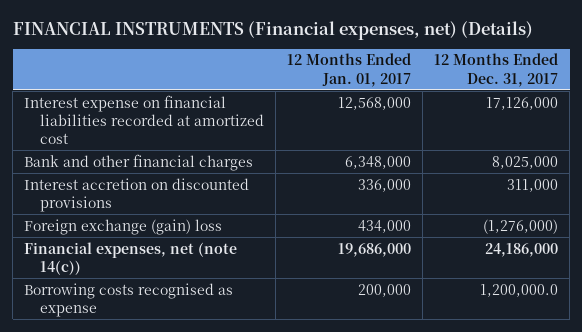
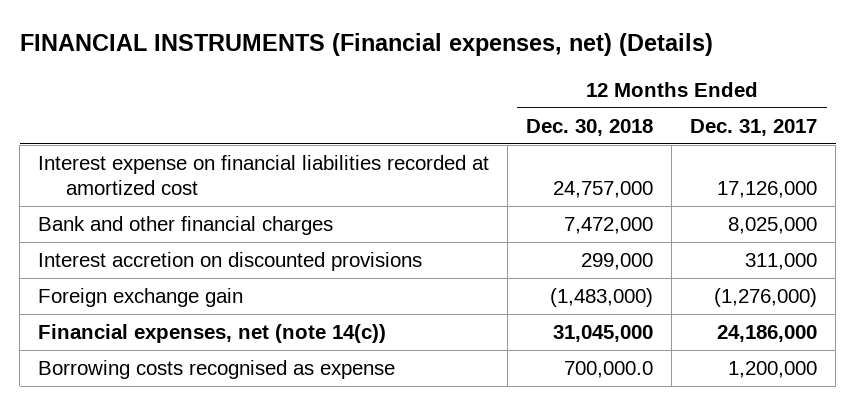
- | 12 Months Ended Jan. 01, 2017 | 12 Months Ended Dec. 31, 2017
+ | 12 Months Ended Dec. 30, 2018 | 12 Months Ended Dec. 31, 2017
- Foreign exchange (gain) loss | 434,000 | (1,276,000)
+ Foreign exchange gain | (1,483,000) | (1,276,000)
- Borrowing costs recognised as expense | 200,000 | 1,200,000.0
+ Borrowing costs recognised as expense | 700,000.0 | 1,200,000

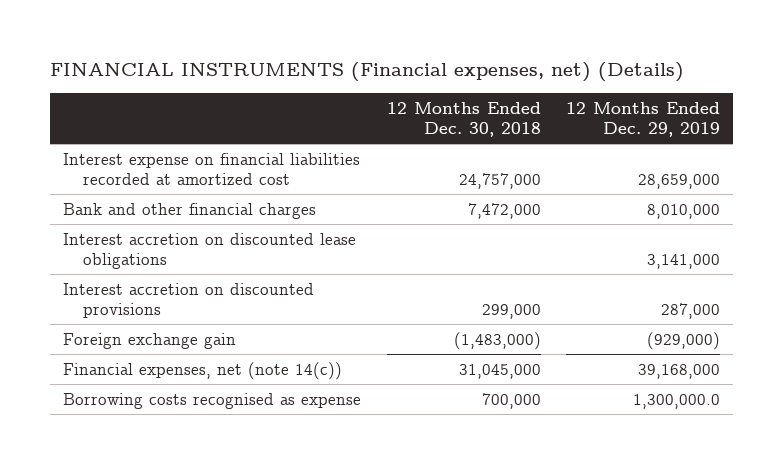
- | 12 Months Ended Dec. 30, 2018 | 12 Months Ended Dec. 31, 2017
+ | 12 Months Ended Dec. 30, 2018 | 12 Months Ended Dec. 29, 2019
+ Interest accretion on discounted lease obligations | | 3,141,000
- Borrowing costs recognised as expense | 700,000.0 | 1,200,000
+ Borrowing costs recognised as expense | 700,000 | 1,300,000.0

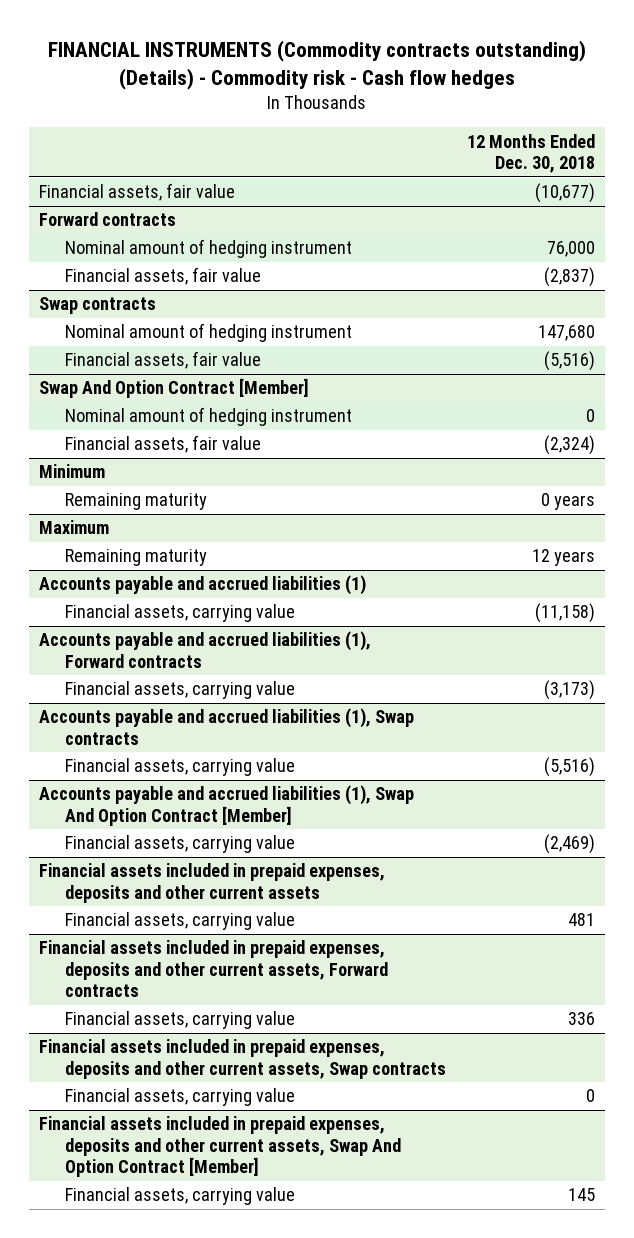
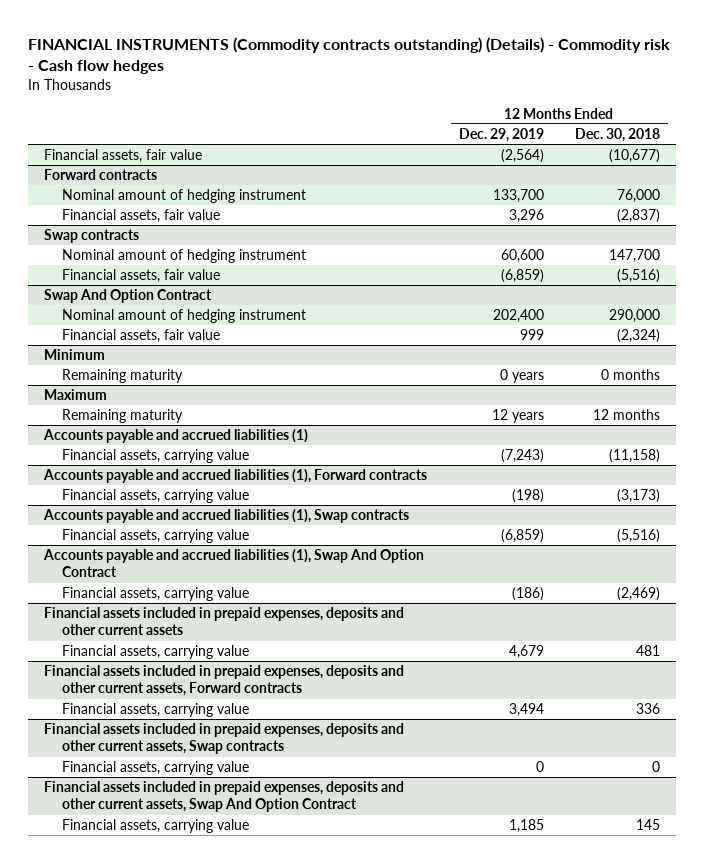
- | 12 Months Ended Dec. 30, 2018
+ | 12 Months Ended Dec. 29, 2019 | 12 Months Ended Dec. 30, 2018
@ Swap contracts
- Nominal amount of hedging instrument | 147,680
+ Nominal amount of hedging instrument | 60,600 | 147,700
- Swap And Option Contract [Member]
- Nominal amount of hedging instrument | 0
+ Swap And Option Contract
+ Nominal amount of hedging instrument | 202,400 | 290,000
@ Minimum
- Remaining maturity | 0 years
+ Remaining maturity | 0 years | 0 months
@ Maximum
- Remaining maturity | 12 years
+ Remaining maturity | 12 years | 12 months
- Accounts payable and accrued liabilities (1), Swap And Option Contract [Member]
+ Accounts payable and accrued liabilities (1), Swap And Option Contract
- Financial assets included in prepaid expenses, deposits and other current assets, Swap And Option Contract [Member]
+ Financial assets included in prepaid expenses, deposits and other current assets, Swap And Option Contract

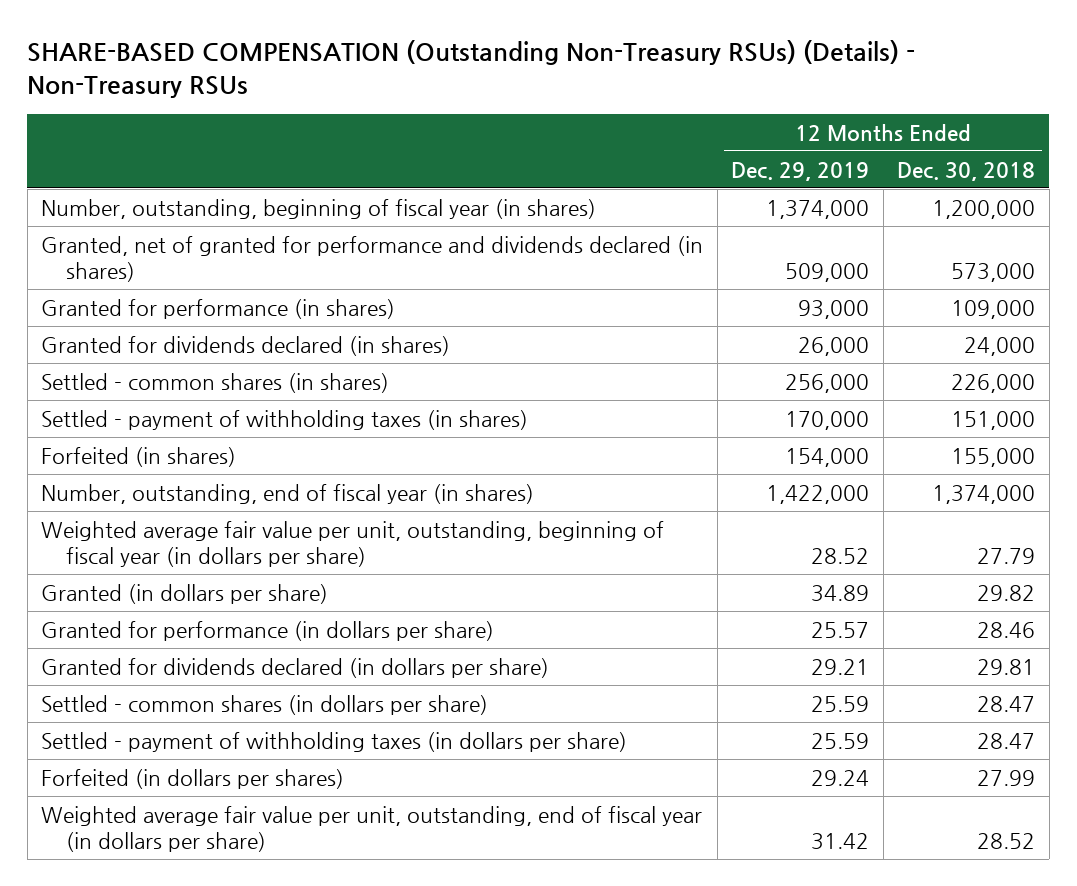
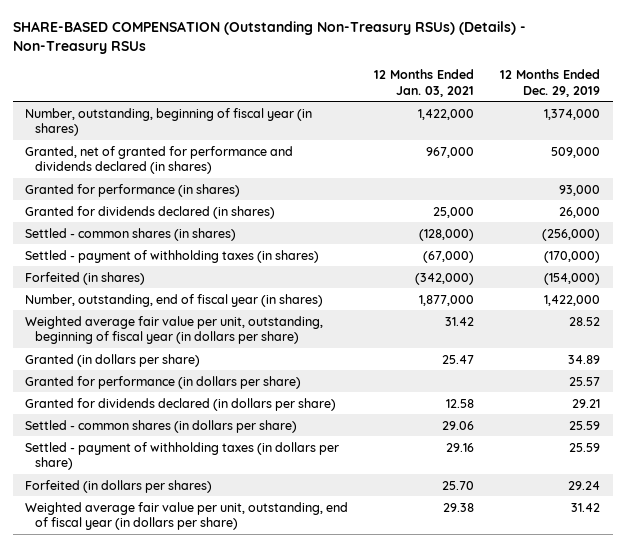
- | 12 Months Ended Dec. 29, 2019 | 12 Months Ended Dec. 30, 2018
+ | 12 Months Ended Jan. 03, 2021 | 12 Months Ended Dec. 29, 2019
- Settled - common shares (in shares) | 256,000 | 226,000
- Settled - payment of withholding taxes (in shares) | 170,000 | 151,000
- Forfeited (in shares) | 154,000 | 155,000
+ Settled - common shares (in shares) | (128,000) | (256,000)
+ Settled - payment of withholding taxes (in shares) | (67,000) | (170,000)
+ Forfeited (in shares) | (342,000) | (154,000)

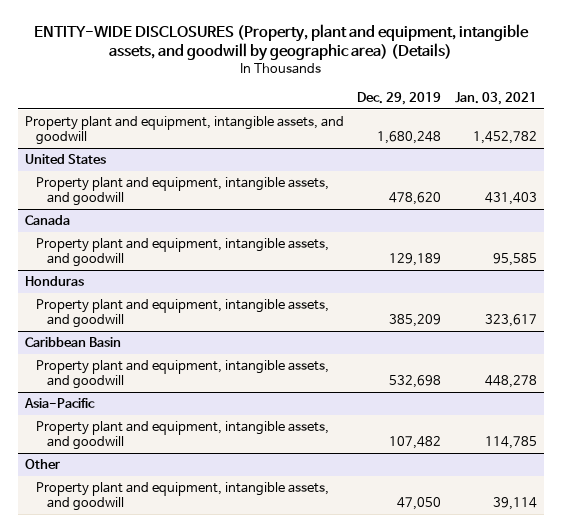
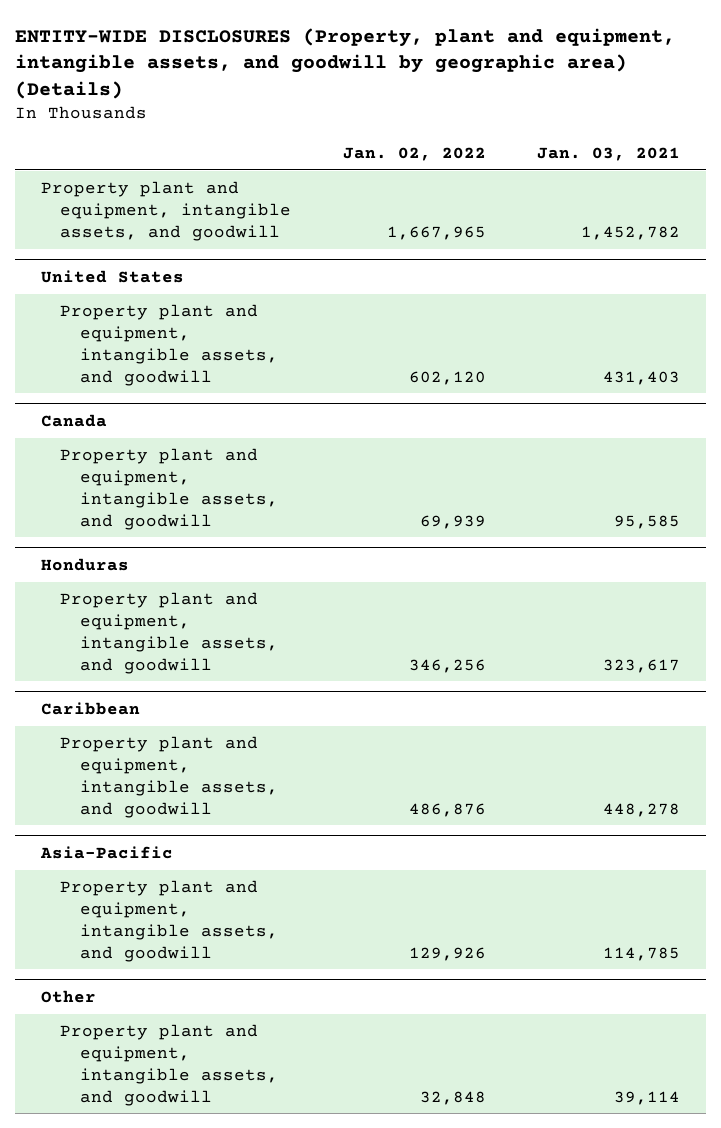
- | Dec. 29, 2019 | Jan. 03, 2021
+ | Jan. 02, 2022 | Jan. 03, 2021
- Caribbean Basin
+ Caribbean

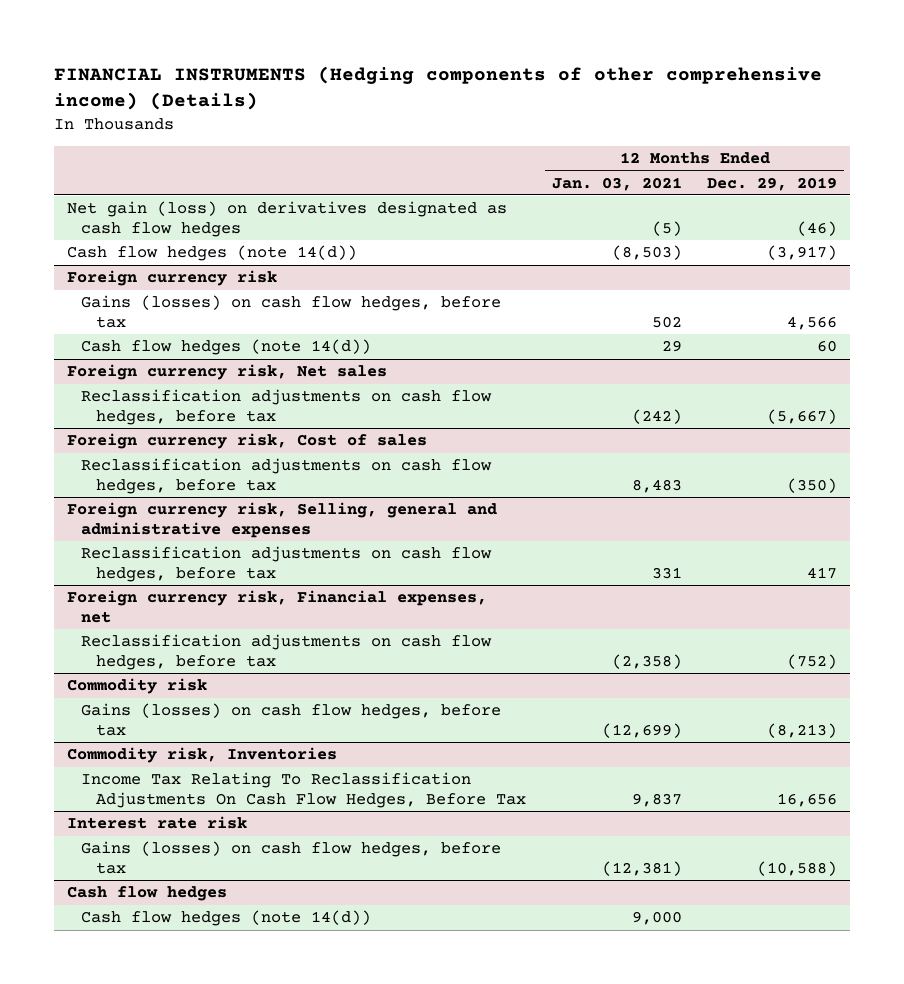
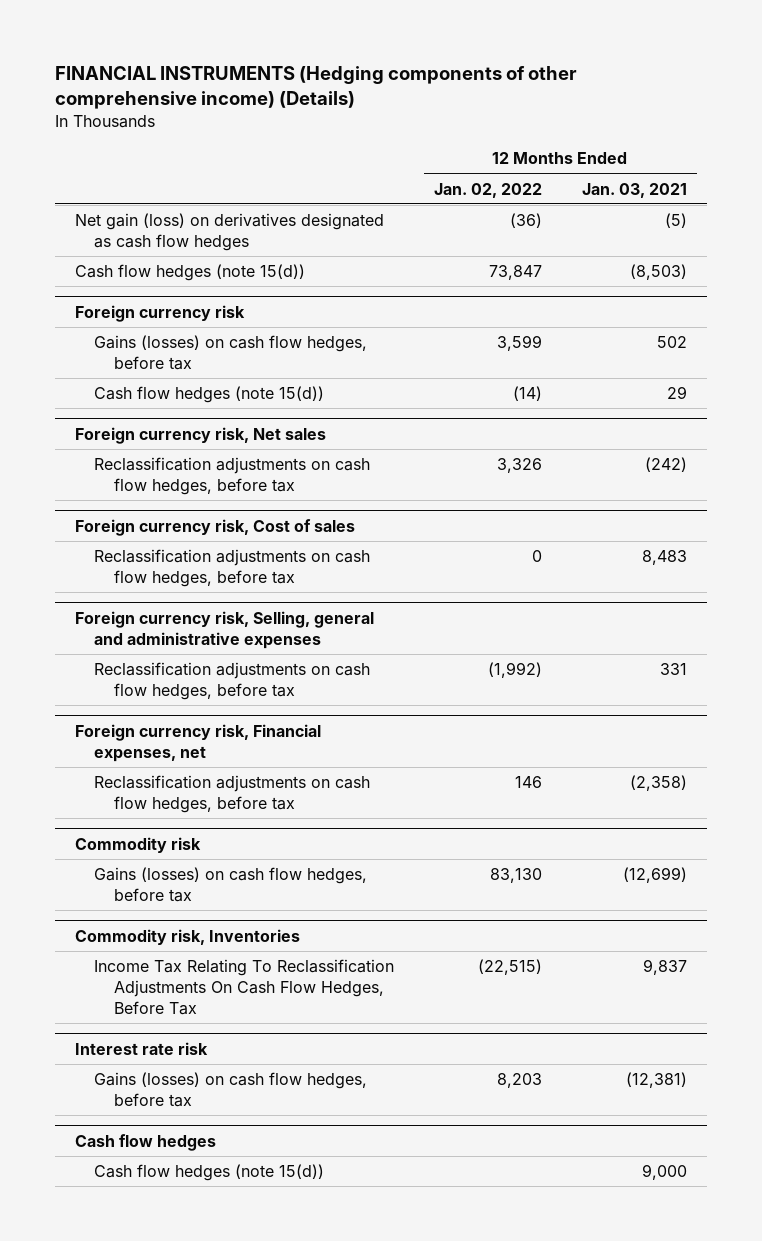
- | 12 Months Ended Jan. 03, 2021 | 12 Months Ended Dec. 29, 2019
+ | 12 Months Ended Jan. 02, 2022 | 12 Months Ended Jan. 03, 2021
- Cash flow hedges (note 14(d)) | (8,503) | (3,917)
+ Cash flow hedges (note 15(d)) | 73,847 | (8,503)
@ Foreign currency risk
- Cash flow hedges (note 14(d)) | 29 | 60
+ Cash flow hedges (note 15(d)) | (14) | 29
@ Cash flow hedges
- Cash flow hedges (note 14(d)) | 9,000 |
+ Cash flow hedges (note 15(d)) | | 9,000

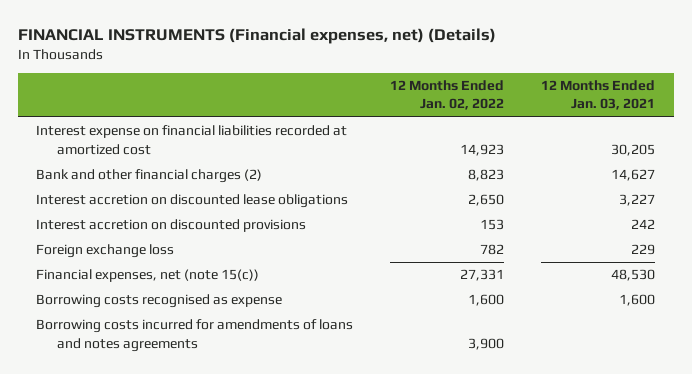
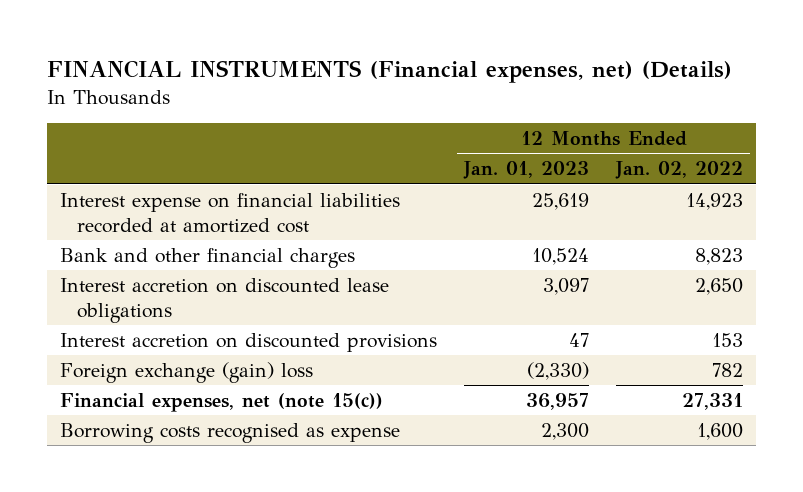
- | 12 Months Ended Jan. 02, 2022 | 12 Months Ended Jan. 03, 2021
+ | 12 Months Ended Jan. 01, 2023 | 12 Months Ended Jan. 02, 2022
- Bank and other financial charges (2) | 8,823 | 14,627
+ Bank and other financial charges | 10,524 | 8,823
- Foreign exchange loss | 782 | 229
+ Foreign exchange (gain) loss | (2,330) | 782
- Borrowing costs incurred for amendments of loans and notes agreements | 3,900 |

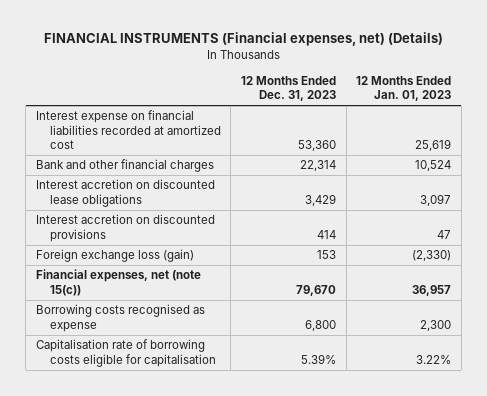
- | 12 Months Ended Jan. 01, 2023 | 12 Months Ended Jan. 02, 2022
+ | 12 Months Ended Dec. 31, 2023 | 12 Months Ended Jan. 01, 2023
- Foreign exchange (gain) loss | (2,330) | 782
+ Foreign exchange loss (gain) | 153 | (2,330)
+ Capitalisation rate of borrowing costs eligible for capitalisation | 5.39% | 3.22%

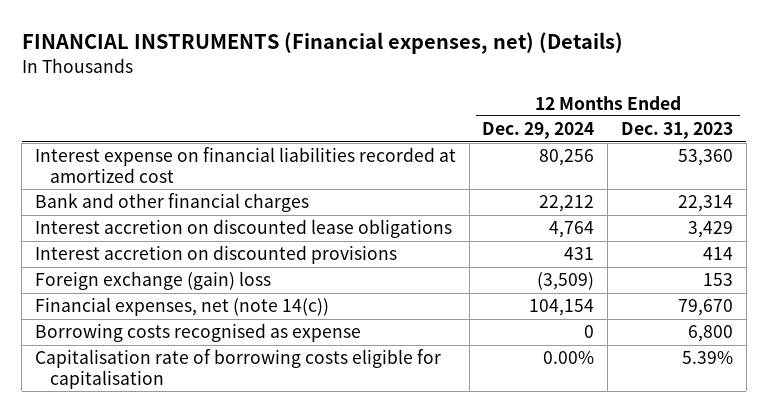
- | 12 Months Ended Dec. 31, 2023 | 12 Months Ended Jan. 01, 2023
+ | 12 Months Ended Dec. 29, 2024 | 12 Months Ended Dec. 31, 2023
- Foreign exchange loss (gain) | 153 | (2,330)
- Financial expenses, net (note 15(c)) | 79,670 | 36,957
+ Foreign exchange (gain) loss | (3,509) | 153
+ Financial expenses, net (note 14(c)) | 104,154 | 79,670

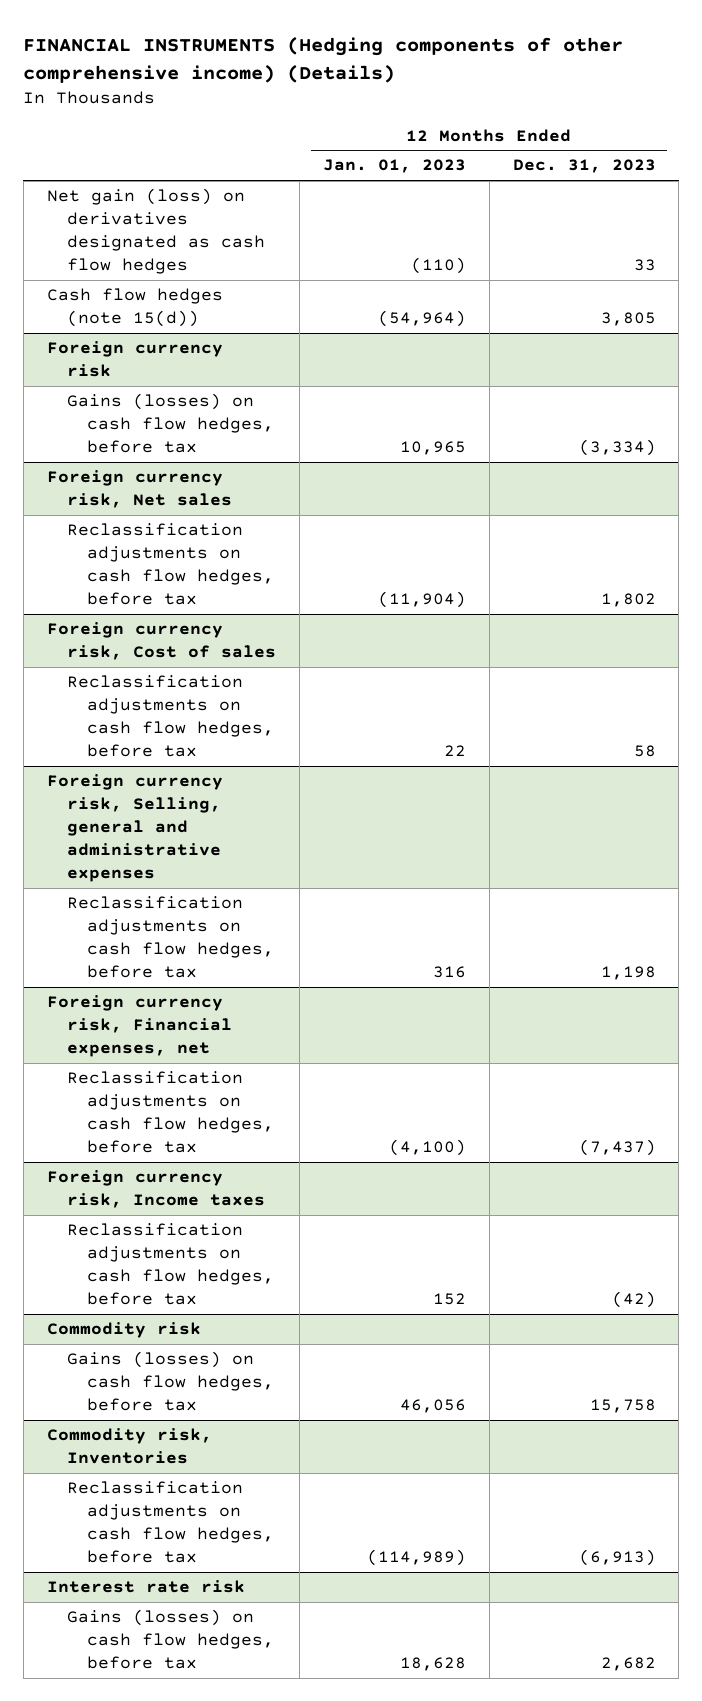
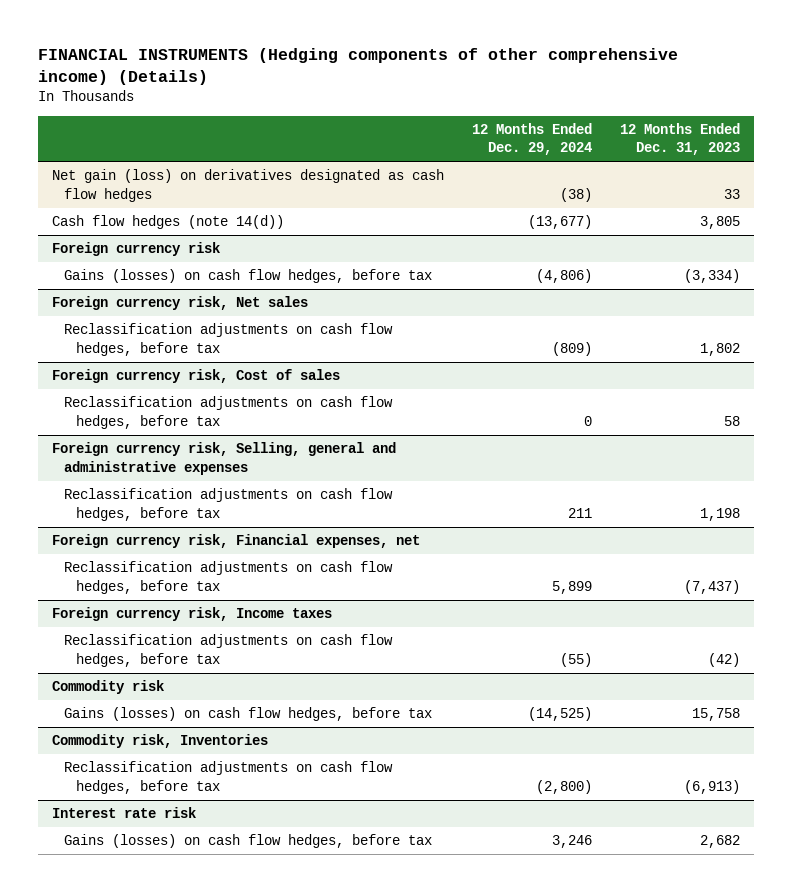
- | 12 Months Ended Jan. 01, 2023 | 12 Months Ended Dec. 31, 2023
+ | 12 Months Ended Dec. 29, 2024 | 12 Months Ended Dec. 31, 2023
- Cash flow hedges (note 15(d)) | (54,964) | 3,805
+ Cash flow hedges (note 14(d)) | (13,677) | 3,805

